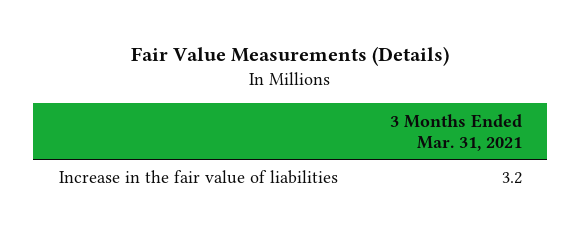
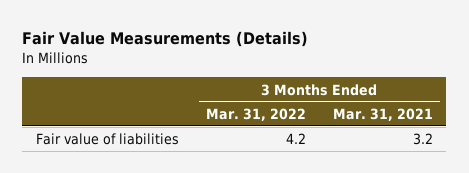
- | 3 Months Ended Mar. 31, 2021
+ | 3 Months Ended Mar. 31, 2022 | 3 Months Ended Mar. 31, 2021
- Increase in the fair value of liabilities | 3.2
+ Fair value of liabilities | 4.2 | 3.2

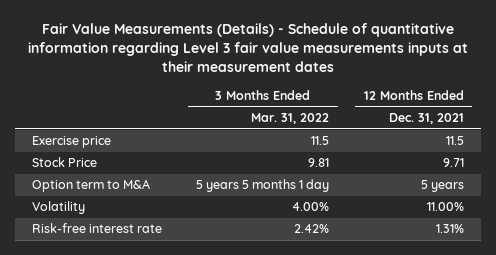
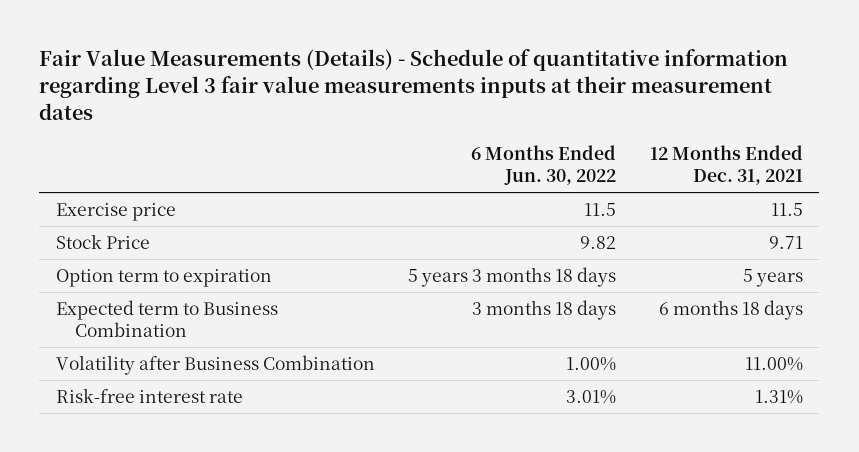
- | 3 Months Ended Mar. 31, 2022 | 12 Months Ended Dec. 31, 2021
+ | 6 Months Ended Jun. 30, 2022 | 12 Months Ended Dec. 31, 2021
- Option term to M&A | 5 years 5 months 1 day | 5 years
- Volatility | 4.00% | 11.00%
+ Option term to expiration | 5 years 3 months 18 days | 5 years
+ Expected term to Business Combination | 3 months 18 days | 6 months 18 days
+ Volatility after Business Combination | 1.00% | 11.00%

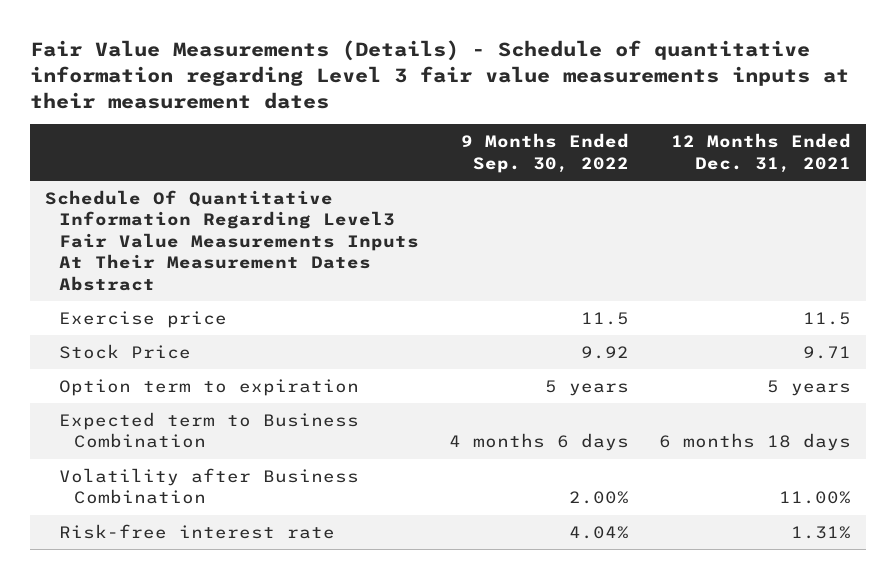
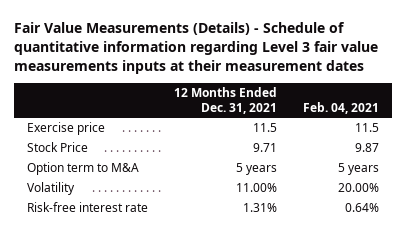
- | 9 Months Ended Sep. 30, 2022 | 12 Months Ended Dec. 31, 2021
+ | 12 Months Ended Dec. 31, 2021 | Feb. 04, 2021
- Schedule Of Quantitative Information Regarding Level3 Fair Value Measurements Inputs At Their Measurement Dates Abstract
- Option term to expiration | 5 years | 5 years
- Expected term to Business Combination | 4 months 6 days | 6 months 18 days
- Volatility after Business Combination | 2.00% | 11.00%
+ Option term to M&A | 5 years | 5 years
+ Volatility | 11.00% | 20.00%

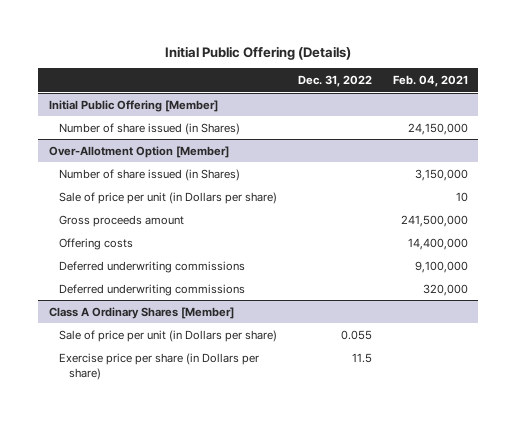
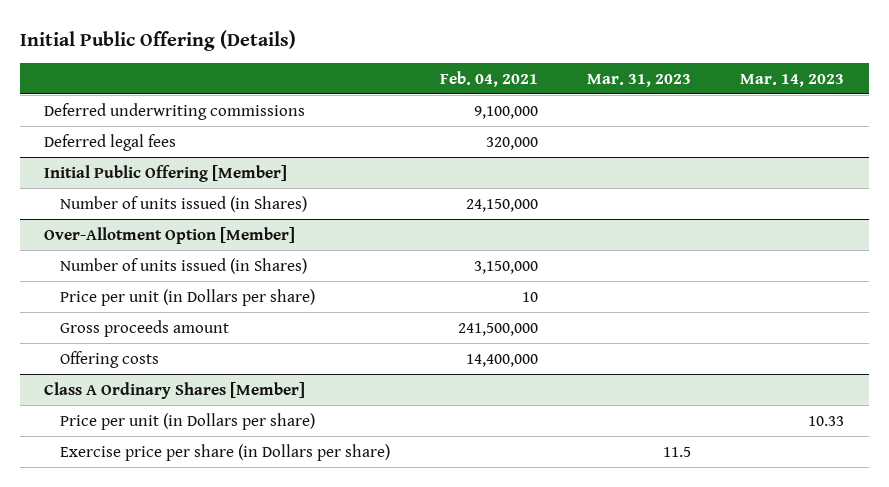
- | Dec. 31, 2022 | Feb. 04, 2021
+ | Feb. 04, 2021 | Mar. 31, 2023 | Mar. 14, 2023
+ Deferred underwriting commissions | 9,100,000 | |
+ Deferred legal fees | 320,000 | |
@ Initial Public Offering [Member]
- Number of share issued (in Shares) | | 24,150,000
+ Number of units issued (in Shares) | 24,150,000 | |
@ Over-Allotment Option [Member]
- Number of share issued (in Shares) | | 3,150,000
- Sale of price per unit (in Dollars per share) | | 10
+ Number of units issued (in Shares) | 3,150,000 | |
+ Price per unit (in Dollars per share) | 10 | |
- Deferred underwriting commissions | | 9,100,000
- Deferred underwriting commissions | | 320,000
@ Class A Ordinary Shares [Member]
- Sale of price per unit (in Dollars per share) | 0.055 |
+ Price per unit (in Dollars per share) | | | 10.33

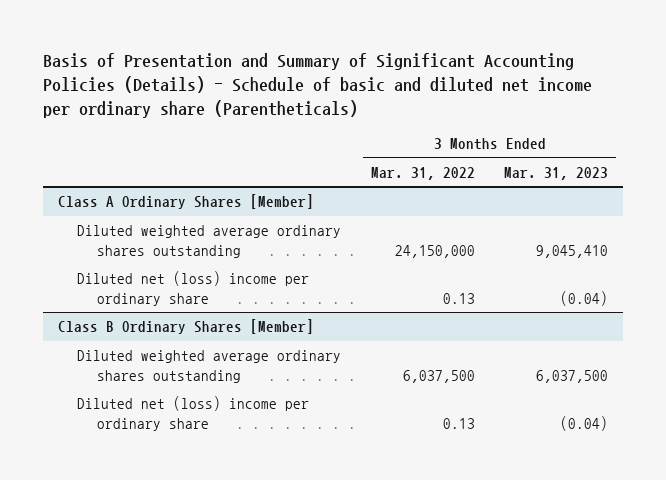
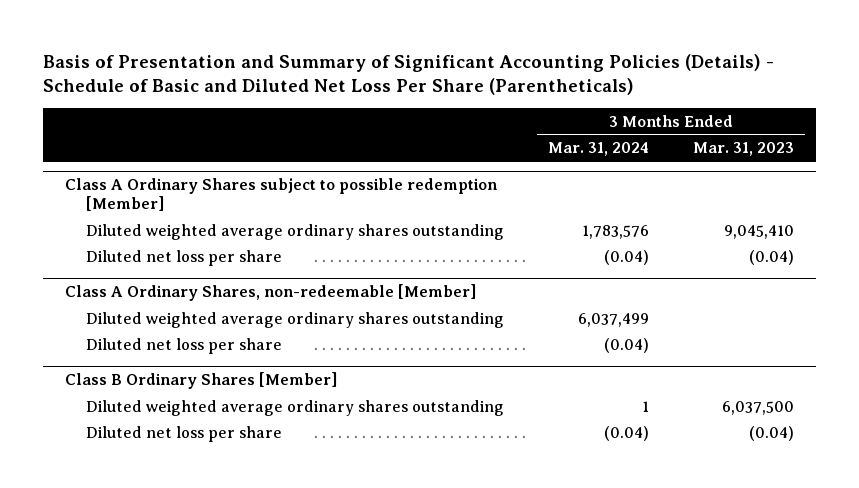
- Basis of Presentation and Summary of Significant Accounting Policies (Details) - Schedule of basic and diluted net income per ordinary share (Parentheticals)
+ Basis of Presentation and Summary of Significant Accounting Policies (Details) - Schedule of Basic and Diluted Net Loss Per Share (Parentheticals)
- | 3 Months Ended Mar. 31, 2022 | 3 Months Ended Mar. 31, 2023
+ | 3 Months Ended Mar. 31, 2024 | 3 Months Ended Mar. 31, 2023
- Class A Ordinary Shares [Member]
+ Class A Ordinary Shares subject to possible redemption [Member]
- Diluted net (loss) income per ordinary share | 0.13 | (0.04)
+ Diluted net loss per share | (0.04) | (0.04)
+ Class A Ordinary Shares, non-redeemable [Member]
+ Diluted weighted average ordinary shares outstanding | 6,037,499 |
+ Diluted net loss per share | (0.04) |
@ Class B Ordinary Shares [Member]
- Diluted net (loss) income per ordinary share | 0.13 | (0.04)
+ Diluted net loss per share | (0.04) | (0.04)

